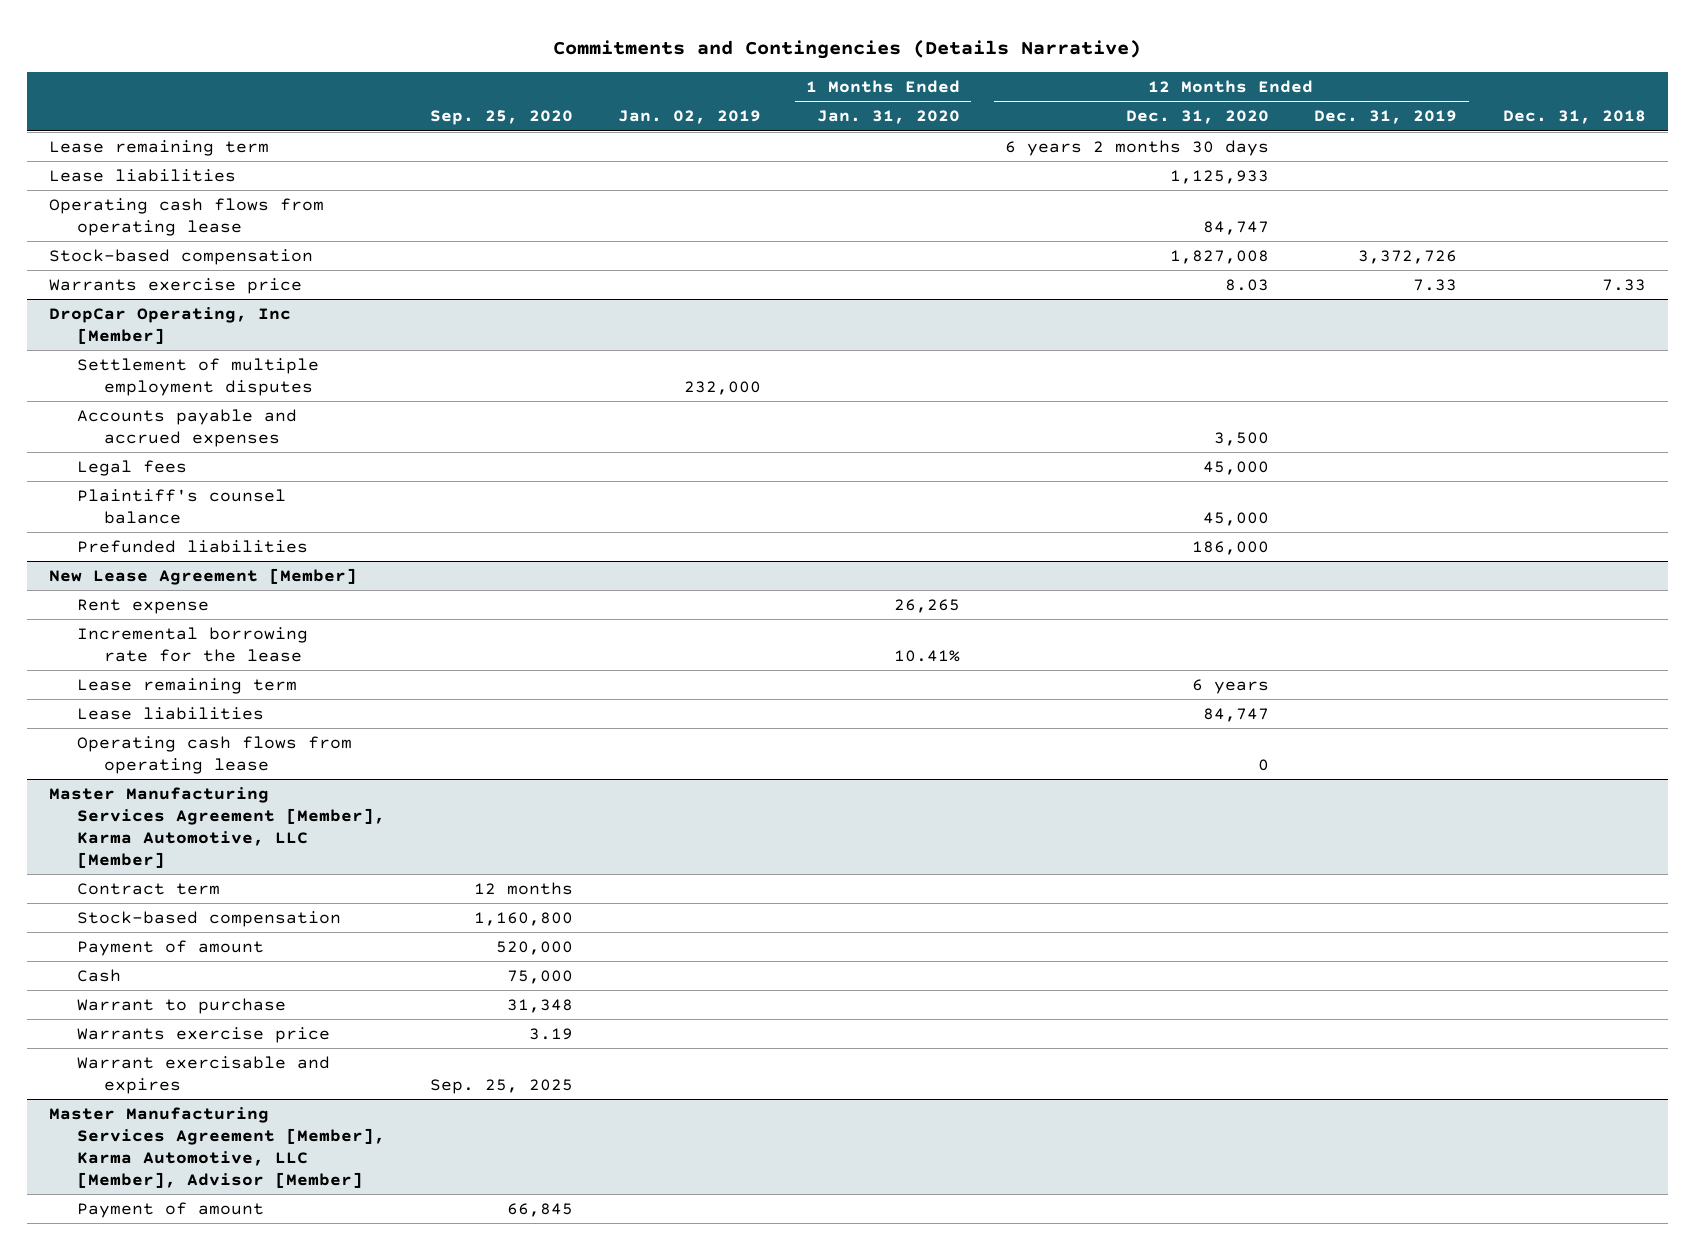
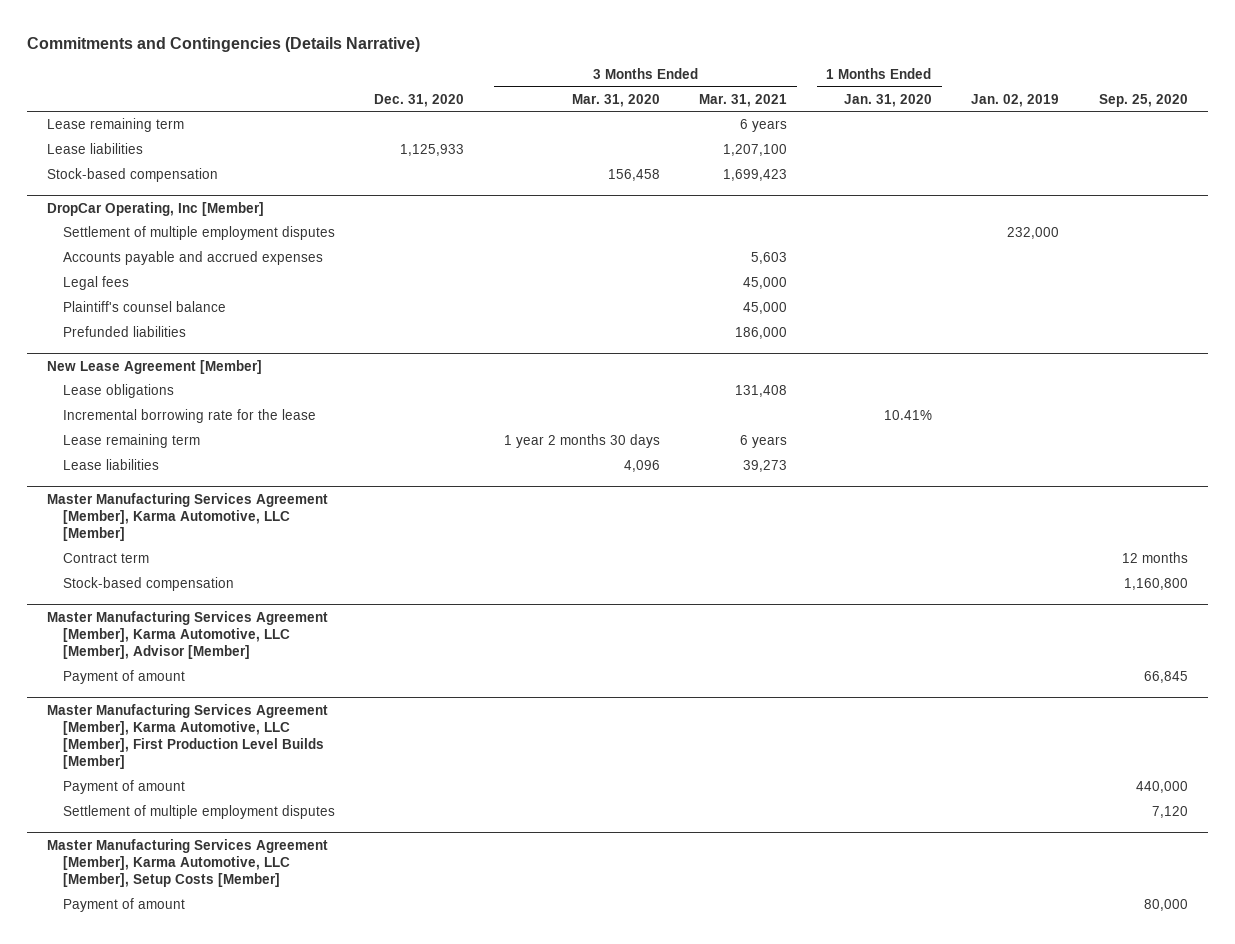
- | Sep. 25, 2020 | Jan. 02, 2019 | 1 Months Ended Jan. 31, 2020 | 12 Months Ended Dec. 31, 2020 | 12 Months Ended Dec. 31, 2019 | Dec. 31, 2018
+ | Dec. 31, 2020 | 3 Months Ended Mar. 31, 2020 | 3 Months Ended Mar. 31, 2021 | 1 Months Ended Jan. 31, 2020 | Jan. 02, 2019 | Sep. 25, 2020
- Operating cash flows from operating lease | | | | 84,747 | |
- Warrants exercise price | | | | 8.03 | 7.33 | 7.33
@ New Lease Agreement [Member]
- Rent expense | | | 26,265 | | |
+ Lease obligations | | | 131,408 | | |
- Operating cash flows from operating lease | | | | 0 | |
@ Master Manufacturing Services Agreement [Member], Karma Automotive, LLC [Member]
- Payment of amount | 520,000 | | | | |
- Cash | 75,000 | | | | |
- Warrant to purchase | 31,348 | | | | |
- Warrants exercise price | 3.19 | | | | |
- Warrant exercisable and expires | Sep. 25, 2025 | | | | |
+ Master Manufacturing Services Agreement [Member], Karma Automotive, LLC [Member], First Production Level Builds [Member]
+ Payment of amount | | | | | | 440,000
+ Settlement of multiple employment disputes | | | | | | 7,120
+ Master Manufacturing Services Agreement [Member], Karma Automotive, LLC [Member], Setup Costs [Member]
+ Payment of amount | | | | | | 80,000

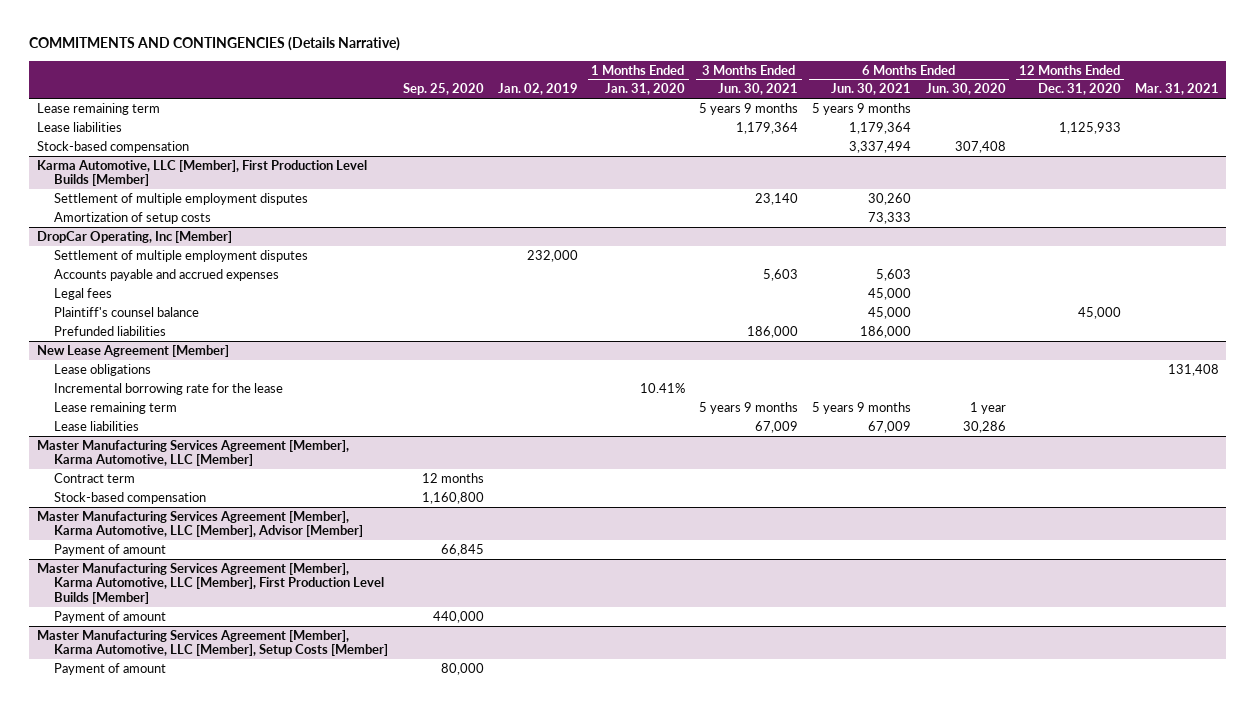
- Commitments and Contingencies (Details Narrative)
+ COMMITMENTS AND CONTINGENCIES (Details Narrative)
- | Dec. 31, 2020 | 3 Months Ended Mar. 31, 2020 | 3 Months Ended Mar. 31, 2021 | 1 Months Ended Jan. 31, 2020 | Jan. 02, 2019 | Sep. 25, 2020
+ | Sep. 25, 2020 | Jan. 02, 2019 | 1 Months Ended Jan. 31, 2020 | 3 Months Ended Jun. 30, 2021 | 6 Months Ended Jun. 30, 2021 | 6 Months Ended Jun. 30, 2020 | 12 Months Ended Dec. 31, 2020 | Mar. 31, 2021
+ Karma Automotive, LLC [Member], First Production Level Builds [Member]
+ Settlement of multiple employment disputes | | | | 23,140 | 30,260 | | |
+ Amortization of setup costs | | | | | 73,333 | | |
@ Master Manufacturing Services Agreement [Member], Karma Automotive, LLC [Member], First Production Level Builds [Member]
- Settlement of multiple employment disputes | | | | | | 7,120

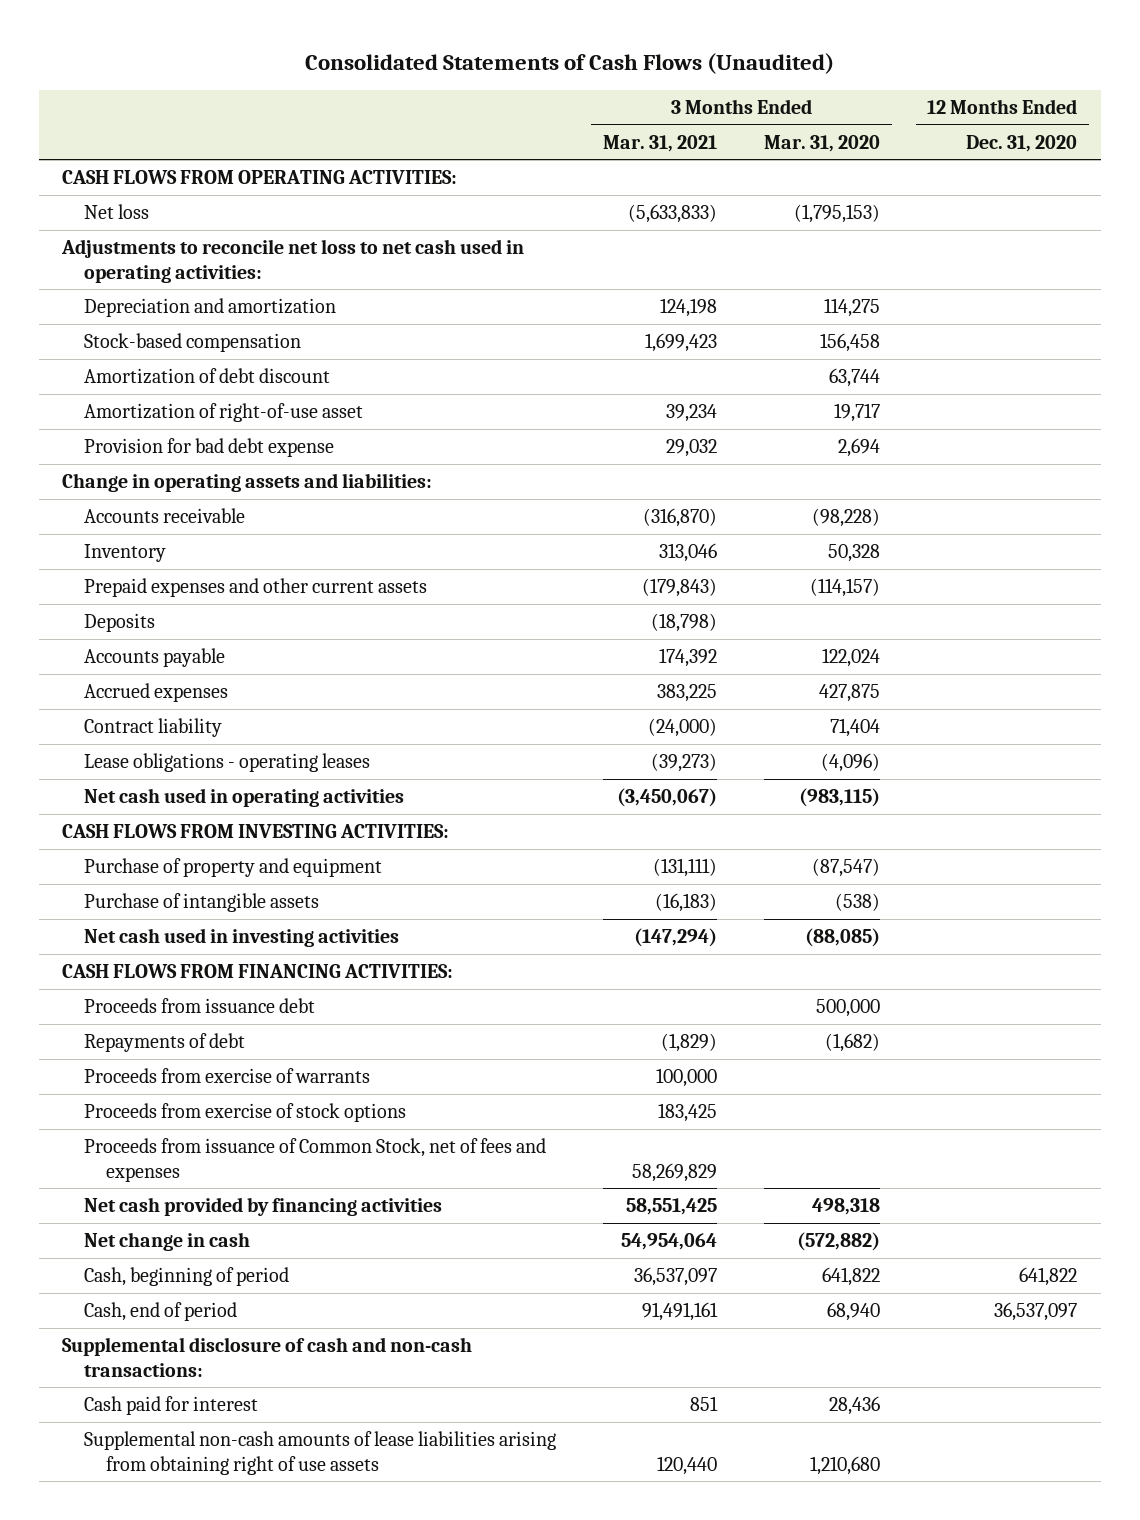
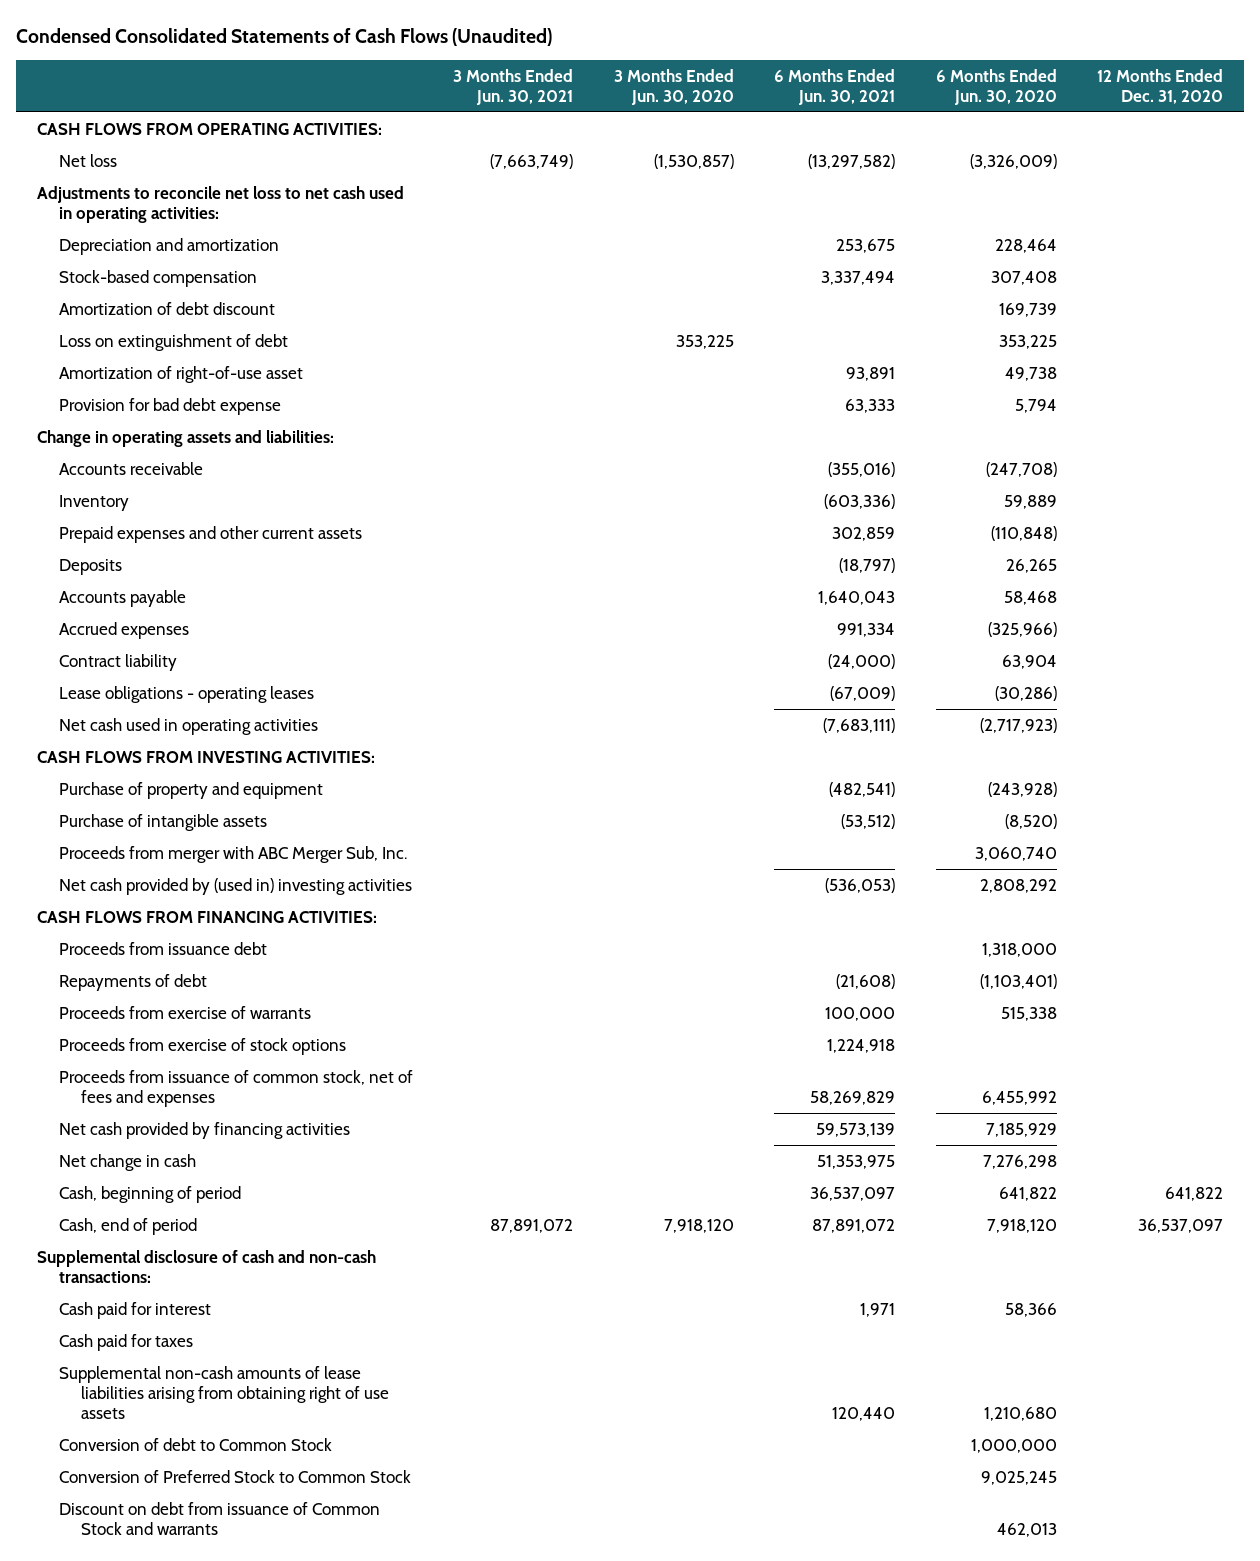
- Consolidated Statements of Cash Flows (Unaudited)
+ Condensed Consolidated Statements of Cash Flows (Unaudited)
- | 3 Months Ended Mar. 31, 2021 | 3 Months Ended Mar. 31, 2020 | 12 Months Ended Dec. 31, 2020
+ | 3 Months Ended Jun. 30, 2021 | 3 Months Ended Jun. 30, 2020 | 6 Months Ended Jun. 30, 2021 | 6 Months Ended Jun. 30, 2020 | 12 Months Ended Dec. 31, 2020
+ Loss on extinguishment of debt | | 353,225 | | 353,225 |
- Net cash used in investing activities | (147,294) | (88,085) |
+ Proceeds from merger with ABC Merger Sub, Inc. | | | | 3,060,740 |
+ Net cash provided by (used in) investing activities | | | (536,053) | 2,808,292 |
- Proceeds from issuance of Common Stock, net of fees and expenses | 58,269,829 | |
+ Proceeds from issuance of common stock, net of fees and expenses | | | 58,269,829 | 6,455,992 |
+ Cash paid for taxes
+ Conversion of debt to Common Stock | | | | 1,000,000 |
+ Conversion of Preferred Stock to Common Stock | | | | 9,025,245 |
+ Discount on debt from issuance of Common Stock and warrants | | | | 462,013 |

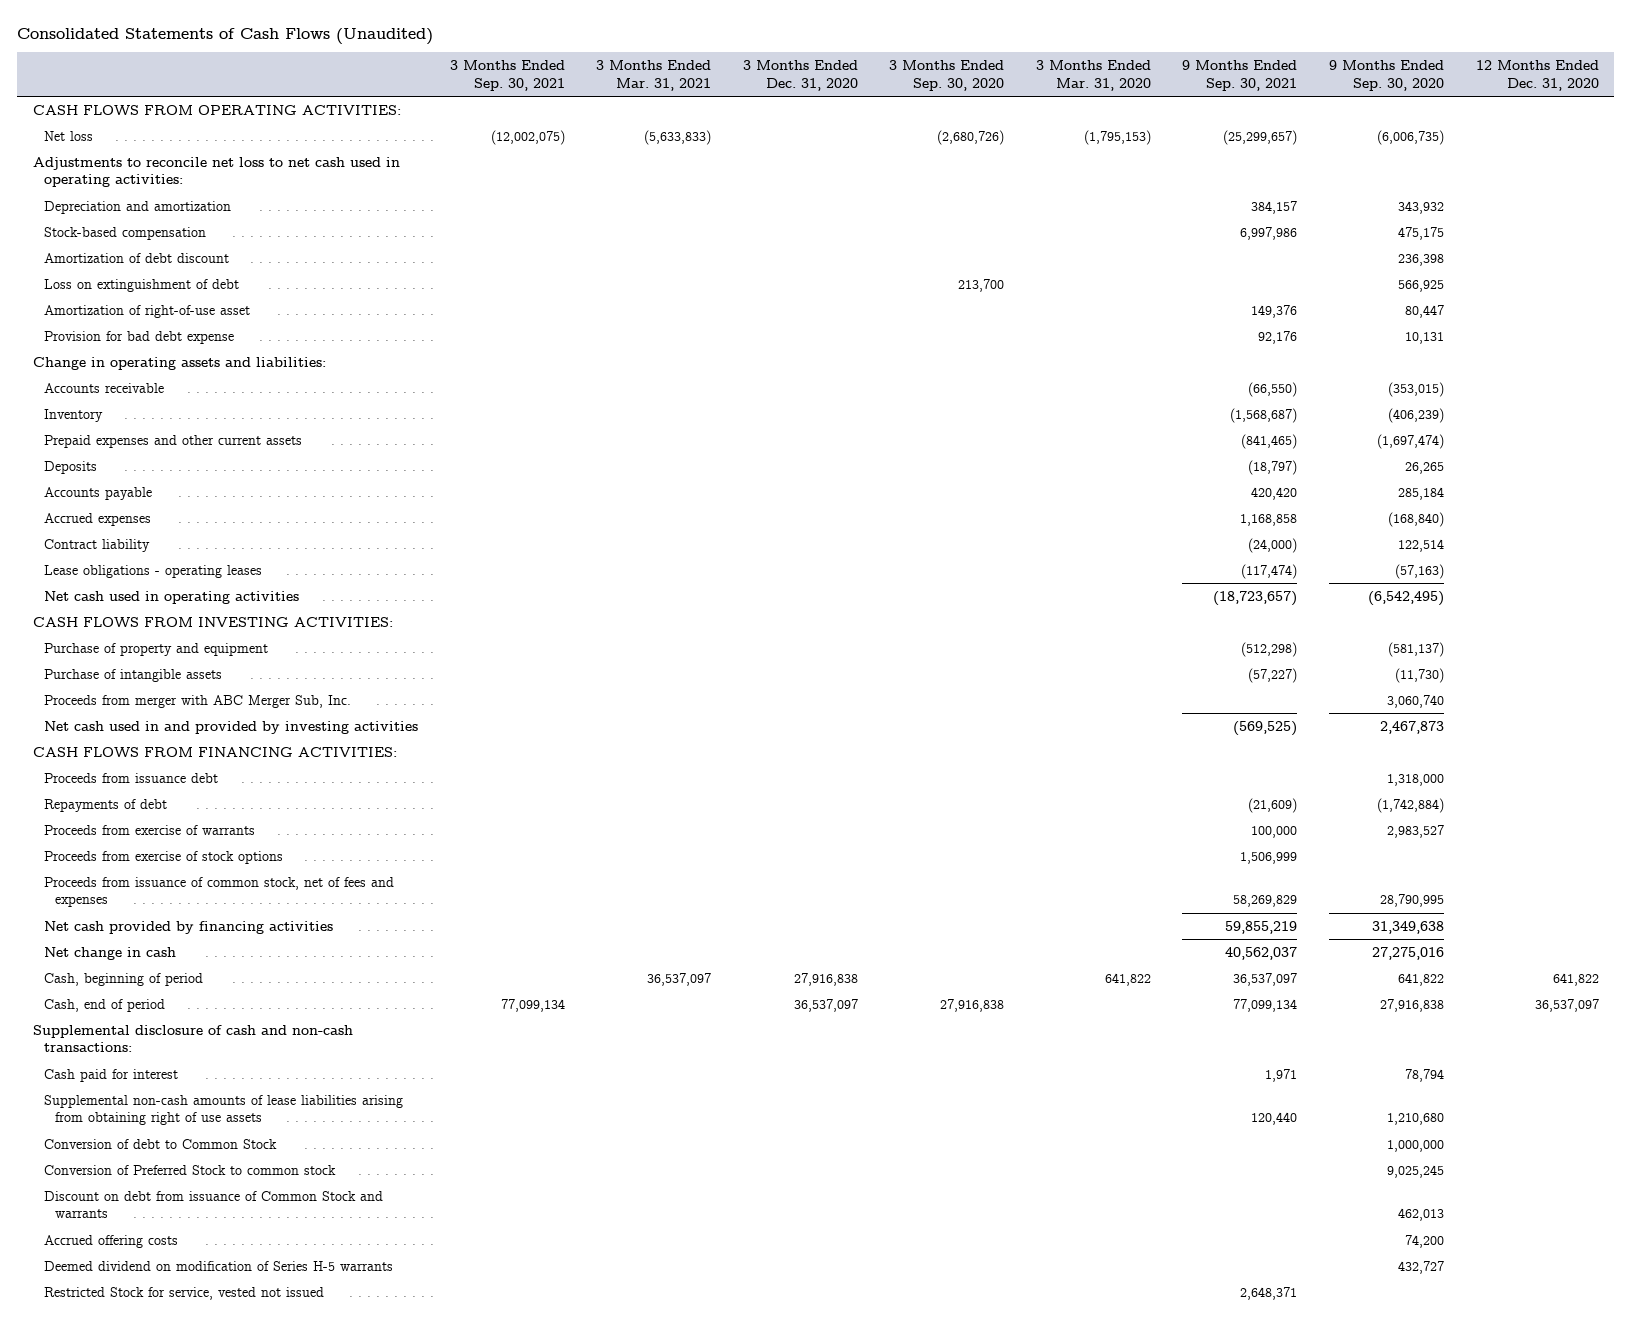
- Condensed Consolidated Statements of Cash Flows (Unaudited)
+ Consolidated Statements of Cash Flows (Unaudited)
- | 3 Months Ended Jun. 30, 2021 | 3 Months Ended Jun. 30, 2020 | 6 Months Ended Jun. 30, 2021 | 6 Months Ended Jun. 30, 2020 | 12 Months Ended Dec. 31, 2020
+ | 3 Months Ended Sep. 30, 2021 | 3 Months Ended Mar. 31, 2021 | 3 Months Ended Dec. 31, 2020 | 3 Months Ended Sep. 30, 2020 | 3 Months Ended Mar. 31, 2020 | 9 Months Ended Sep. 30, 2021 | 9 Months Ended Sep. 30, 2020 | 12 Months Ended Dec. 31, 2020
- Net cash provided by (used in) investing activities | | | (536,053) | 2,808,292 |
+ Net cash used in and provided by investing activities | | | | | | (569,525) | 2,467,873 |
- Cash paid for taxes
- Conversion of Preferred Stock to Common Stock | | | | 9,025,245 |
+ Conversion of Preferred Stock to common stock | | | | | | | 9,025,245 |
+ Accrued offering costs | | | | | | | 74,200 |
+ Deemed dividend on modification of Series H-5 warrants | | | | | | | 432,727 |
+ Restricted Stock for service, vested not issued | | | | | | 2,648,371 | |

